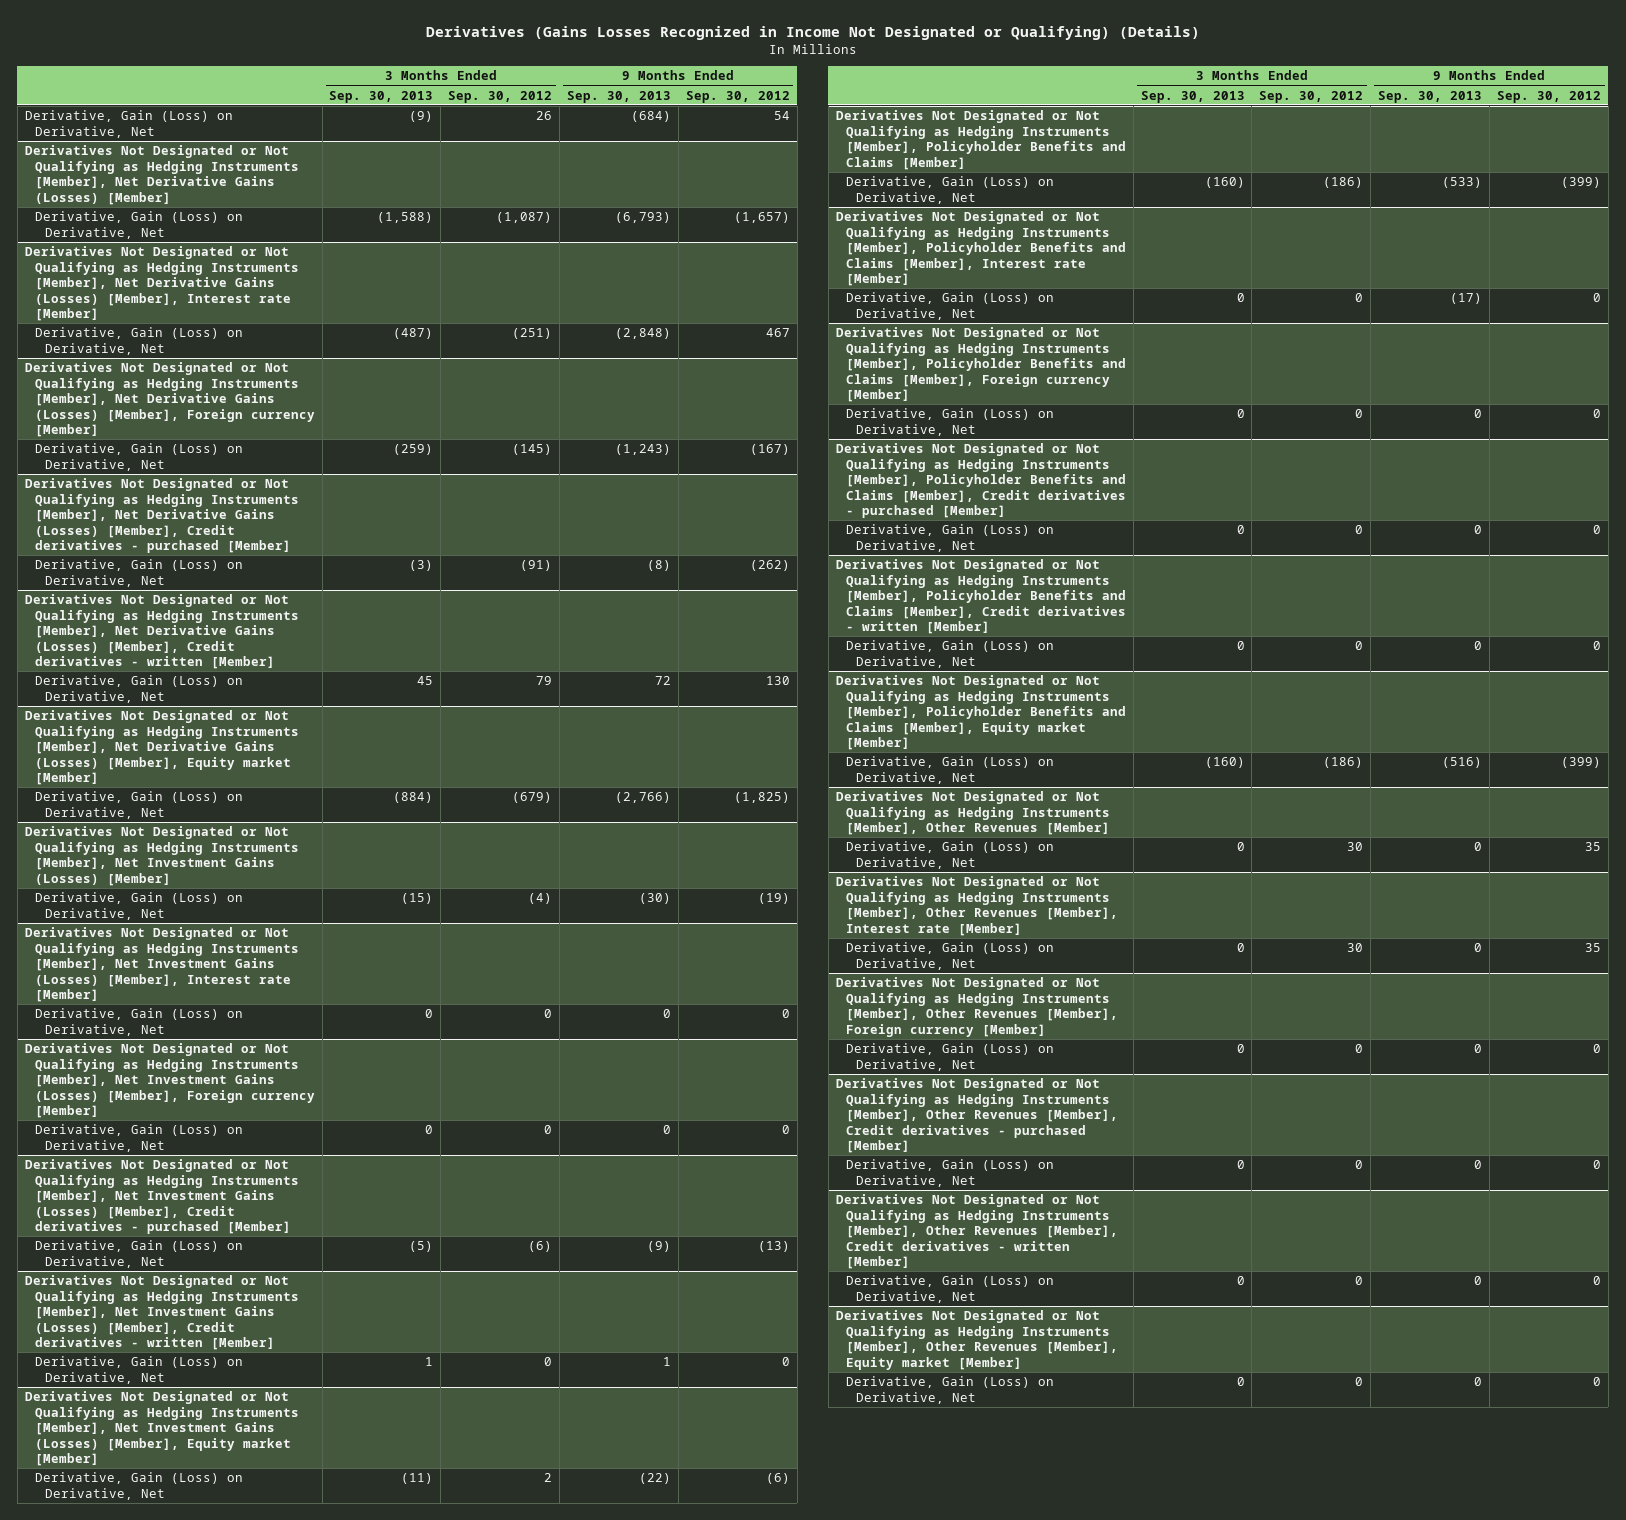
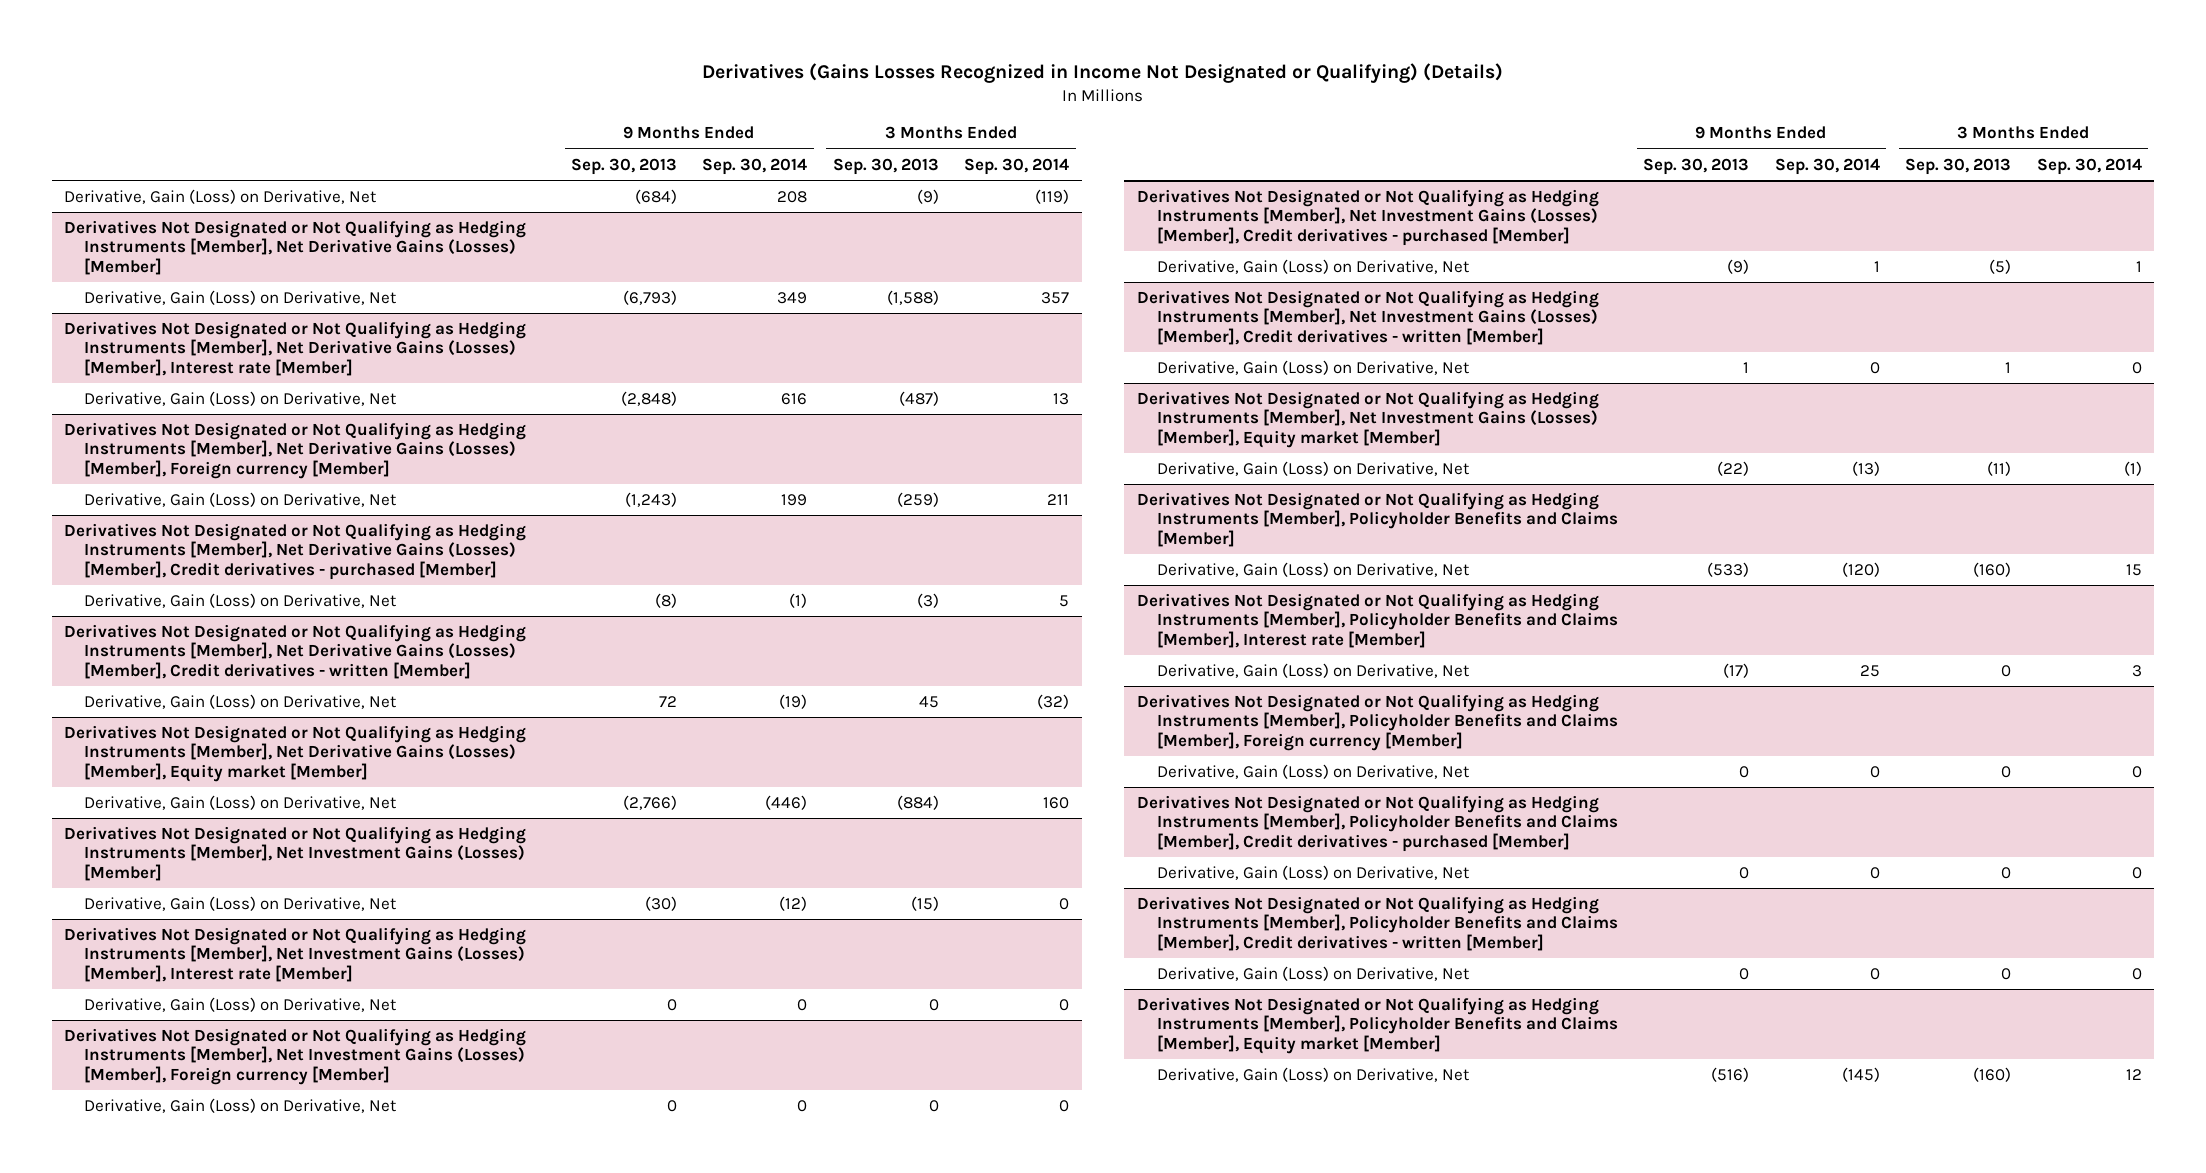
- | 3 Months Ended Sep. 30, 2013 | 3 Months Ended Sep. 30, 2012 | 9 Months Ended Sep. 30, 2013 | 9 Months Ended Sep. 30, 2012
+ | 9 Months Ended Sep. 30, 2013 | 9 Months Ended Sep. 30, 2014 | 3 Months Ended Sep. 30, 2013 | 3 Months Ended Sep. 30, 2014
- Derivatives Not Designated or Not Qualifying as Hedging Instruments [Member], Other Revenues [Member]
- Derivative, Gain (Loss) on Derivative, Net | 0 | 30 | 0 | 35
- Derivatives Not Designated or Not Qualifying as Hedging Instruments [Member], Other Revenues [Member], Interest rate [Member]
- Derivative, Gain (Loss) on Derivative, Net | 0 | 30 | 0 | 35
- Derivatives Not Designated or Not Qualifying as Hedging Instruments [Member], Other Revenues [Member], Foreign currency [Member]
- Derivative, Gain (Loss) on Derivative, Net | 0 | 0 | 0 | 0
- Derivatives Not Designated or Not Qualifying as Hedging Instruments [Member], Other Revenues [Member], Credit derivatives - purchased [Member]
- Derivative, Gain (Loss) on Derivative, Net | 0 | 0 | 0 | 0
- Derivatives Not Designated or Not Qualifying as Hedging Instruments [Member], Other Revenues [Member], Credit derivatives - written [Member]
- Derivative, Gain (Loss) on Derivative, Net | 0 | 0 | 0 | 0
- Derivatives Not Designated or Not Qualifying as Hedging Instruments [Member], Other Revenues [Member], Equity market [Member]
- Derivative, Gain (Loss) on Derivative, Net | 0 | 0 | 0 | 0

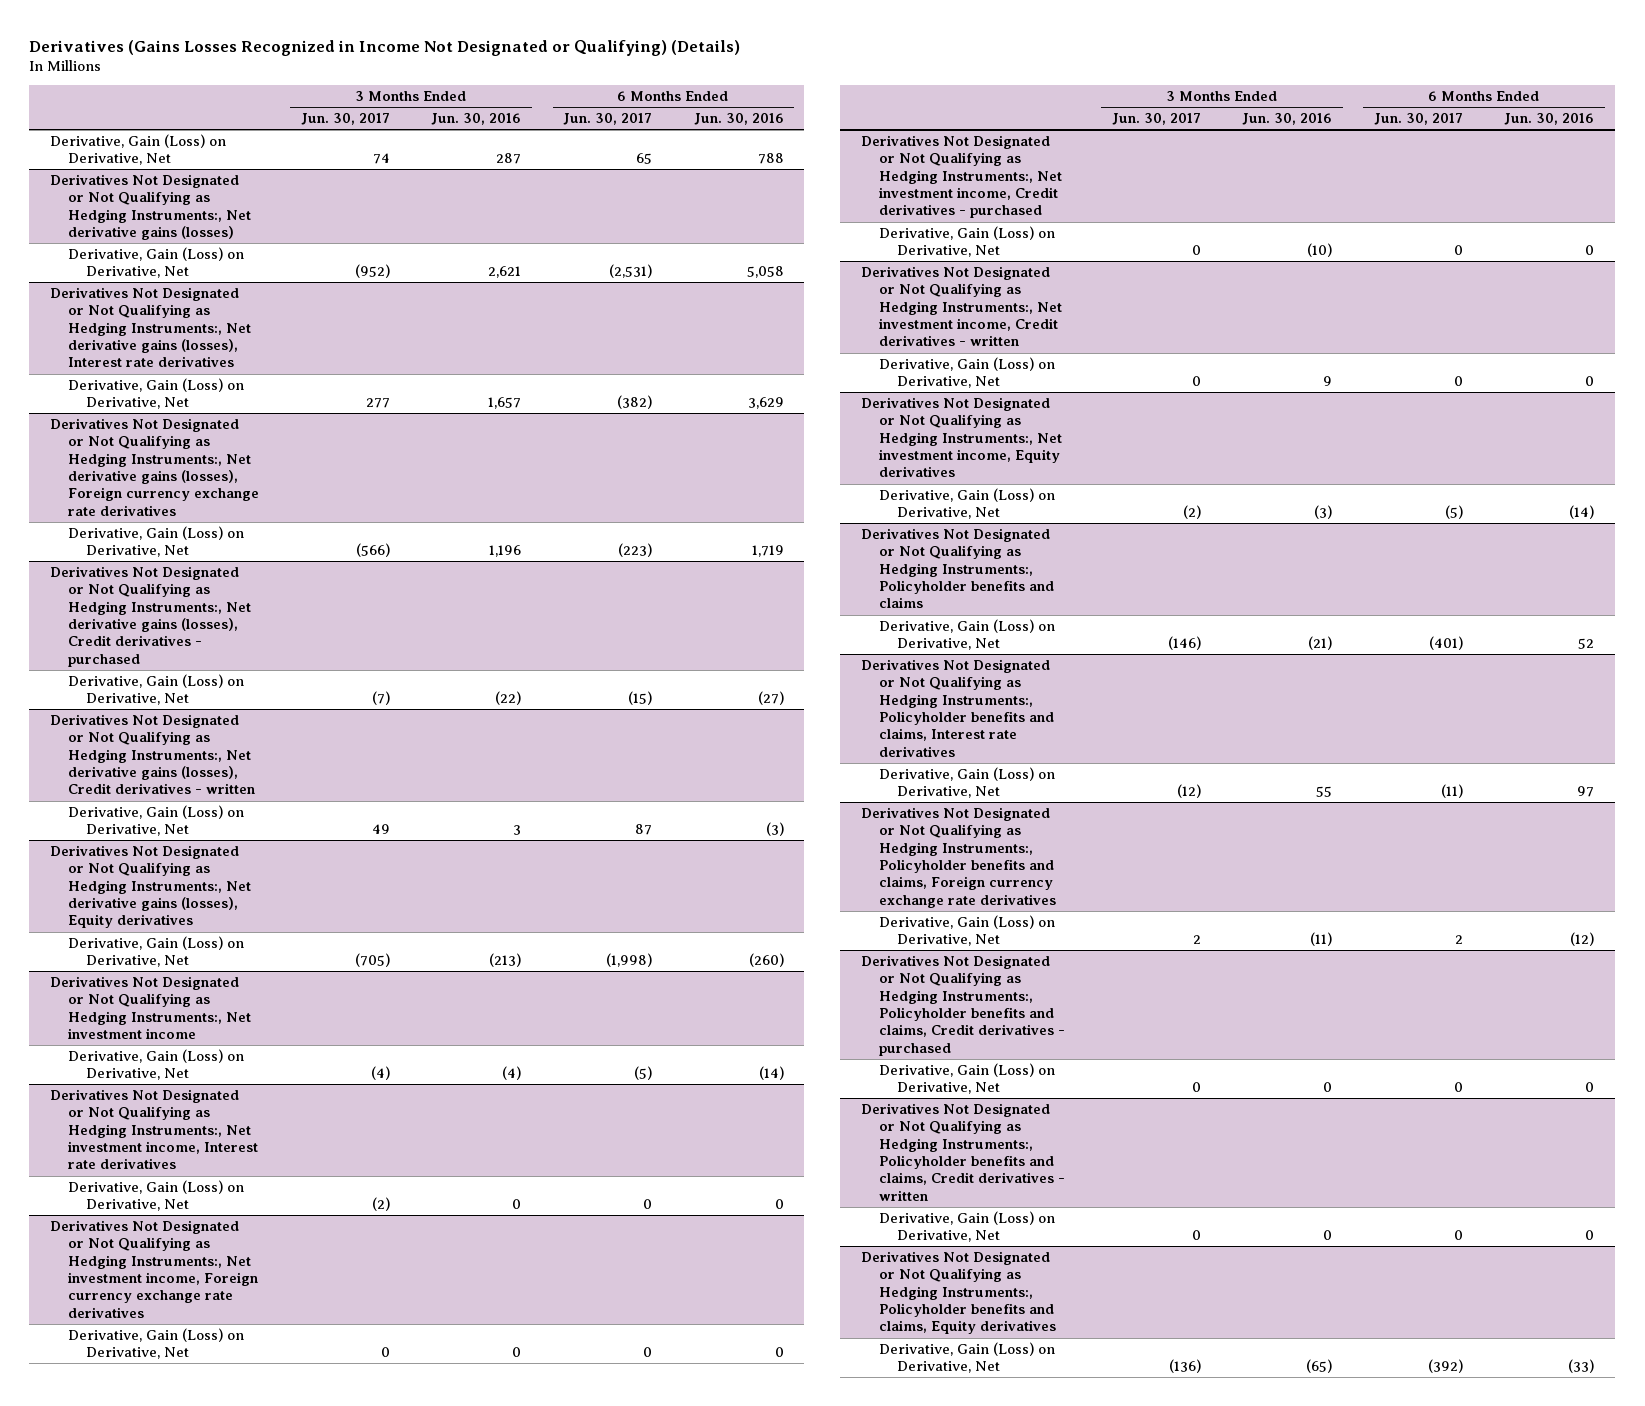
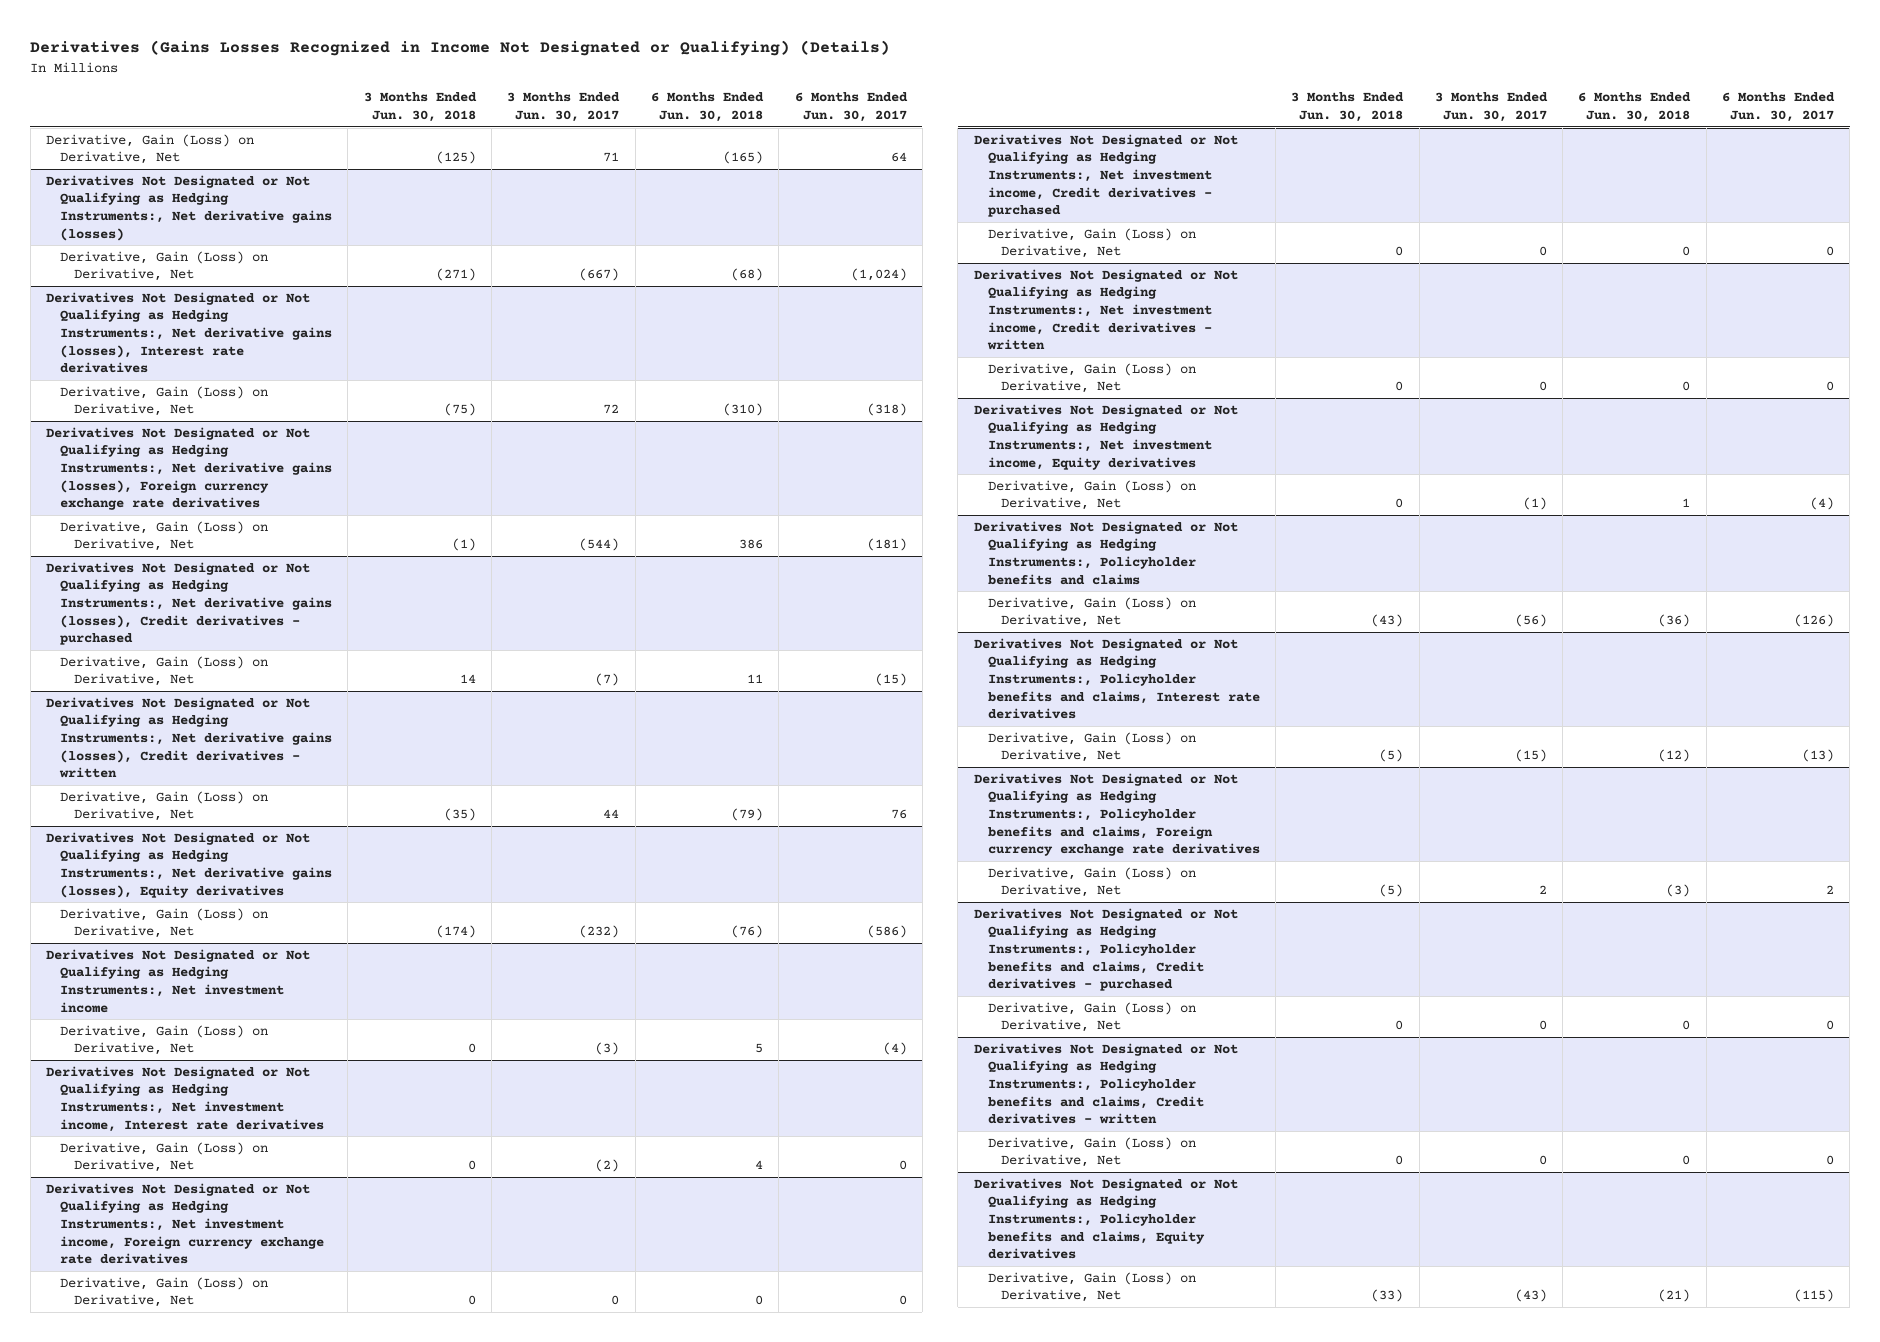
- | 3 Months Ended Jun. 30, 2017 | 3 Months Ended Jun. 30, 2016 | 6 Months Ended Jun. 30, 2017 | 6 Months Ended Jun. 30, 2016
+ | 3 Months Ended Jun. 30, 2018 | 3 Months Ended Jun. 30, 2017 | 6 Months Ended Jun. 30, 2018 | 6 Months Ended Jun. 30, 2017
- Derivative, Gain (Loss) on Derivative, Net | 74 | 287 | 65 | 788
+ Derivative, Gain (Loss) on Derivative, Net | (125) | 71 | (165) | 64
@ Derivatives Not Designated or Not Qualifying as Hedging Instruments:, Net derivative gains (losses)
- Derivative, Gain (Loss) on Derivative, Net | (952) | 2,621 | (2,531) | 5,058
+ Derivative, Gain (Loss) on Derivative, Net | (271) | (667) | (68) | (1,024)
@ Derivatives Not Designated or Not Qualifying as Hedging Instruments:, Net derivative gains (losses), Interest rate derivatives
- Derivative, Gain (Loss) on Derivative, Net | 277 | 1,657 | (382) | 3,629
+ Derivative, Gain (Loss) on Derivative, Net | (75) | 72 | (310) | (318)
@ Derivatives Not Designated or Not Qualifying as Hedging Instruments:, Net derivative gains (losses), Foreign currency exchange rate derivatives
- Derivative, Gain (Loss) on Derivative, Net | (566) | 1,196 | (223) | 1,719
+ Derivative, Gain (Loss) on Derivative, Net | (1) | (544) | 386 | (181)
@ Derivatives Not Designated or Not Qualifying as Hedging Instruments:, Net derivative gains (losses), Credit derivatives - written
- Derivative, Gain (Loss) on Derivative, Net | 49 | 3 | 87 | (3)
+ Derivative, Gain (Loss) on Derivative, Net | (35) | 44 | (79) | 76
@ Derivatives Not Designated or Not Qualifying as Hedging Instruments:, Net derivative gains (losses), Equity derivatives
- Derivative, Gain (Loss) on Derivative, Net | (705) | (213) | (1,998) | (260)
+ Derivative, Gain (Loss) on Derivative, Net | (174) | (232) | (76) | (586)
@ Derivatives Not Designated or Not Qualifying as Hedging Instruments:, Net investment income
- Derivative, Gain (Loss) on Derivative, Net | (4) | (4) | (5) | (14)
+ Derivative, Gain (Loss) on Derivative, Net | 0 | (3) | 5 | (4)
@ Derivatives Not Designated or Not Qualifying as Hedging Instruments:, Net investment income, Equity derivatives
- Derivative, Gain (Loss) on Derivative, Net | (2) | (3) | (5) | (14)
+ Derivative, Gain (Loss) on Derivative, Net | 0 | (1) | 1 | (4)
@ Derivatives Not Designated or Not Qualifying as Hedging Instruments:, Policyholder benefits and claims
- Derivative, Gain (Loss) on Derivative, Net | (146) | (21) | (401) | 52
+ Derivative, Gain (Loss) on Derivative, Net | (43) | (56) | (36) | (126)
@ Derivatives Not Designated or Not Qualifying as Hedging Instruments:, Policyholder benefits and claims, Interest rate derivatives
- Derivative, Gain (Loss) on Derivative, Net | (12) | 55 | (11) | 97
+ Derivative, Gain (Loss) on Derivative, Net | (5) | (15) | (12) | (13)
@ Derivatives Not Designated or Not Qualifying as Hedging Instruments:, Policyholder benefits and claims, Equity derivatives
- Derivative, Gain (Loss) on Derivative, Net | (136) | (65) | (392) | (33)
+ Derivative, Gain (Loss) on Derivative, Net | (33) | (43) | (21) | (115)

